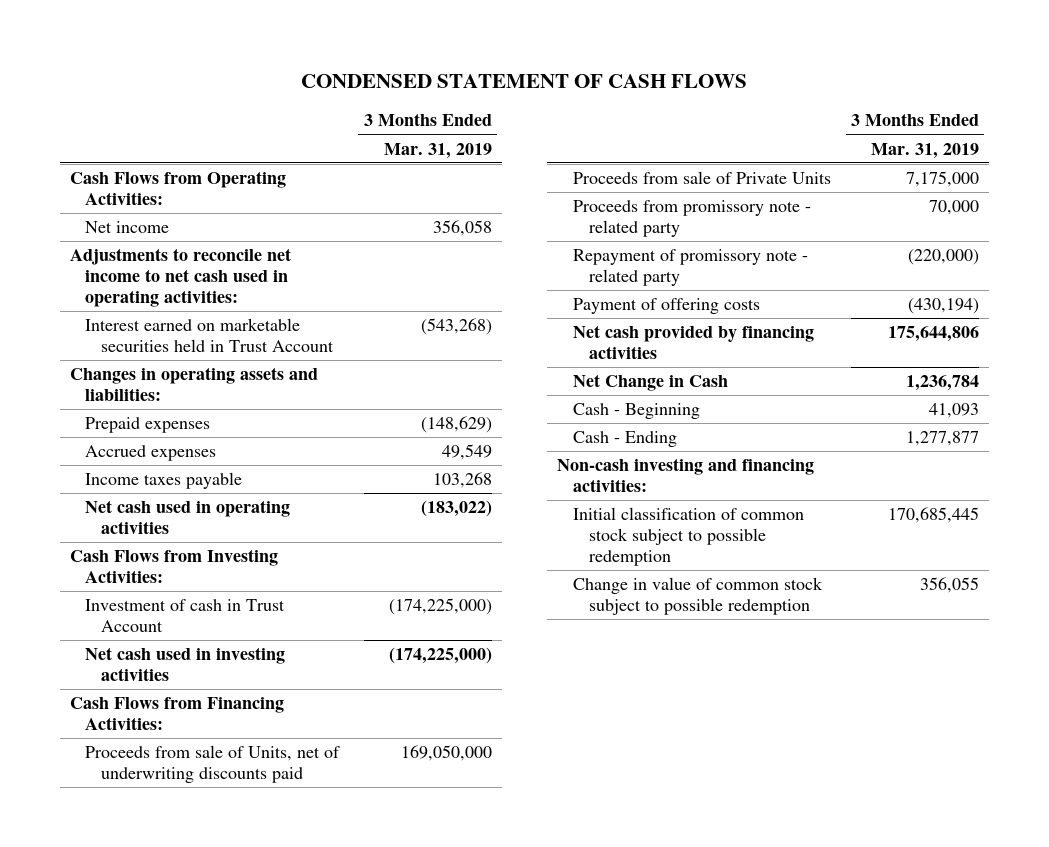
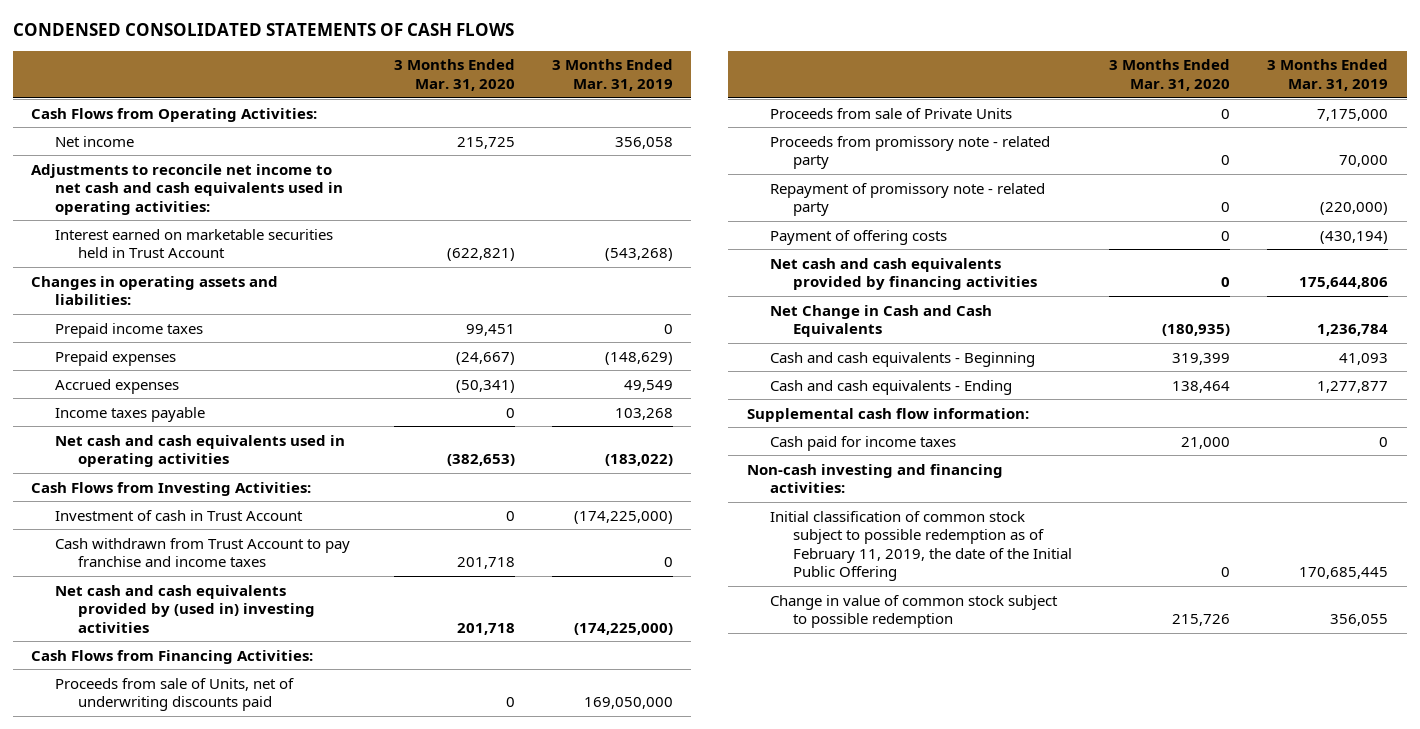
- CONDENSED STATEMENT OF CASH FLOWS
+ CONDENSED CONSOLIDATED STATEMENTS OF CASH FLOWS
- | 3 Months Ended Mar. 31, 2019
+ | 3 Months Ended Mar. 31, 2020 | 3 Months Ended Mar. 31, 2019
- Adjustments to reconcile net income to net cash used in operating activities:
+ Adjustments to reconcile net income to net cash and cash equivalents used in operating activities:
+ Prepaid income taxes | 99,451 | 0
- Net cash used in operating activities | (183,022)
+ Net cash and cash equivalents used in operating activities | (382,653) | (183,022)
- Net cash used in investing activities | (174,225,000)
+ Cash withdrawn from Trust Account to pay franchise and income taxes | 201,718 | 0
+ Net cash and cash equivalents provided by (used in) investing activities | 201,718 | (174,225,000)
- Net cash provided by financing activities | 175,644,806
- Net Change in Cash | 1,236,784
- Cash - Beginning | 41,093
- Cash - Ending | 1,277,877
+ Net cash and cash equivalents provided by financing activities | 0 | 175,644,806
+ Net Change in Cash and Cash Equivalents | (180,935) | 1,236,784
+ Cash and cash equivalents - Beginning | 319,399 | 41,093
+ Cash and cash equivalents - Ending | 138,464 | 1,277,877
+ Supplemental cash flow information:
+ Cash paid for income taxes | 21,000 | 0
- Initial classification of common stock subject to possible redemption | 170,685,445
+ Initial classification of common stock subject to possible redemption as of February 11, 2019, the date of the Initial Public Offering | 0 | 170,685,445

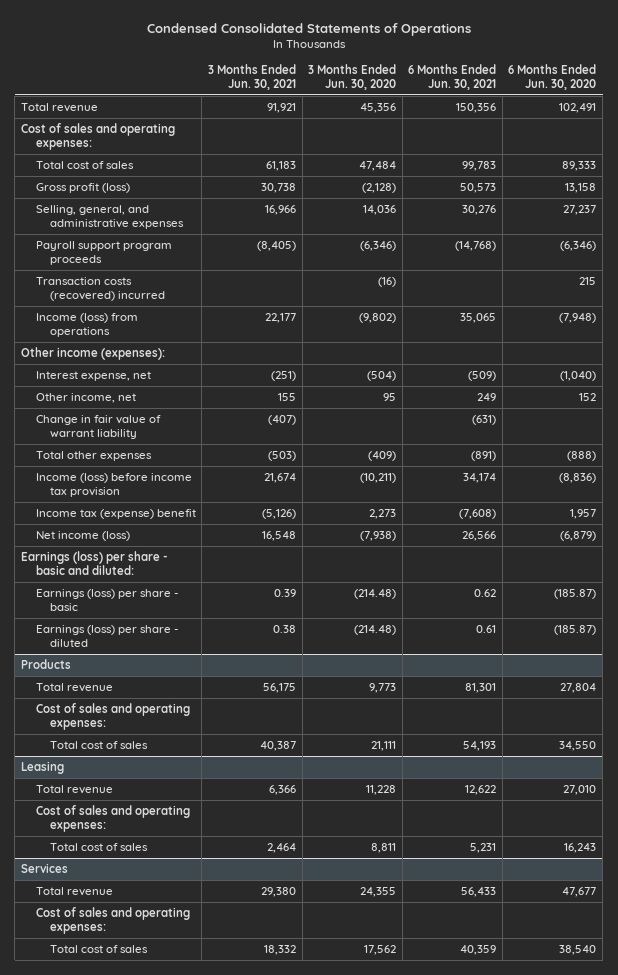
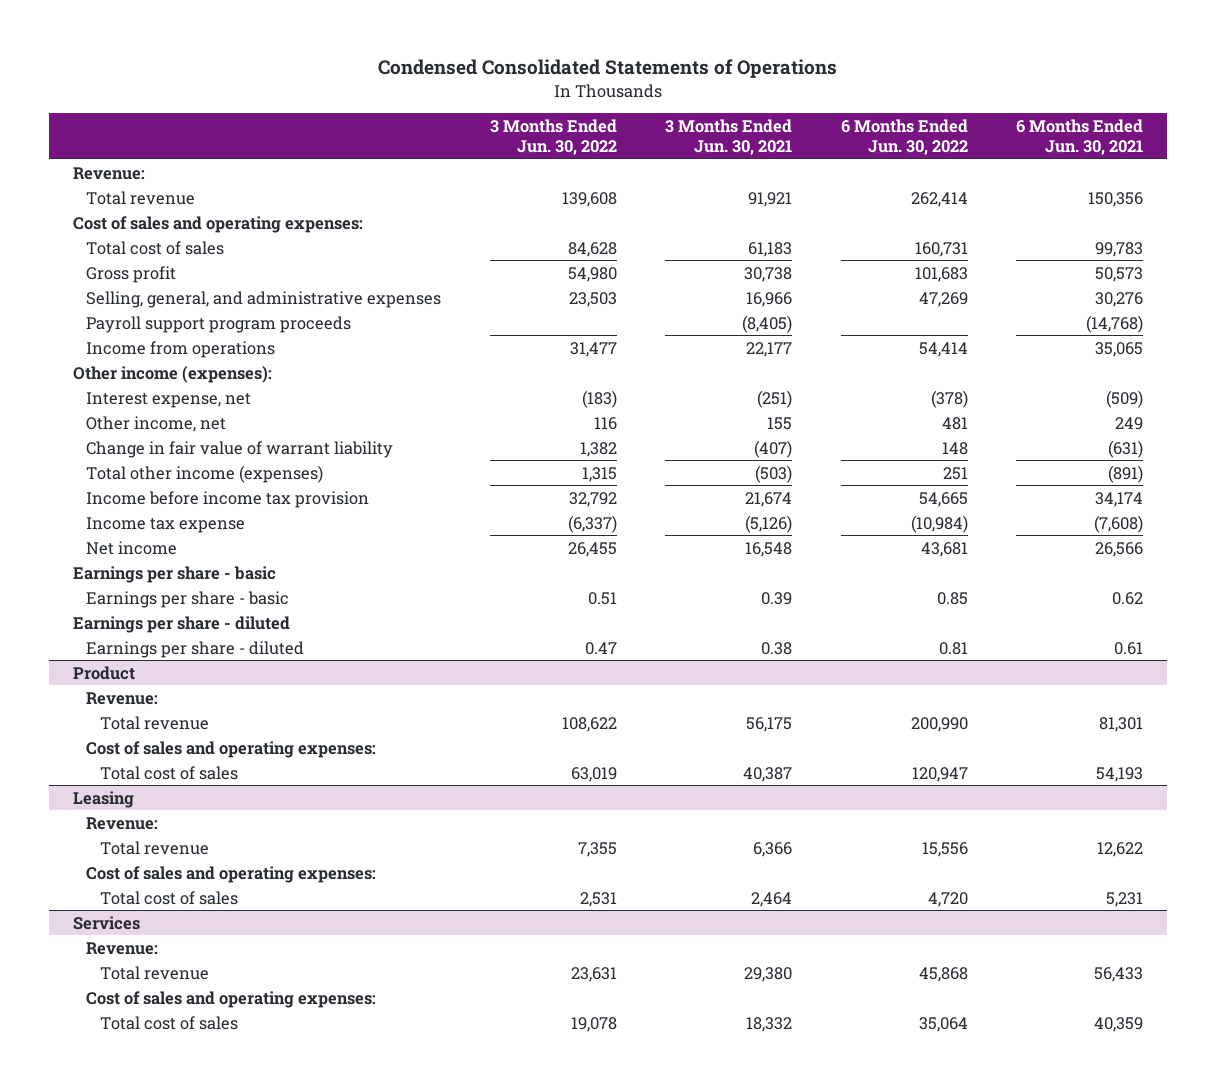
- | 3 Months Ended Jun. 30, 2021 | 3 Months Ended Jun. 30, 2020 | 6 Months Ended Jun. 30, 2021 | 6 Months Ended Jun. 30, 2020
+ | 3 Months Ended Jun. 30, 2022 | 3 Months Ended Jun. 30, 2021 | 6 Months Ended Jun. 30, 2022 | 6 Months Ended Jun. 30, 2021
+ Revenue:
- Gross profit (loss) | 30,738 | (2,128) | 50,573 | 13,158
+ Gross profit | 54,980 | 30,738 | 101,683 | 50,573
- Transaction costs (recovered) incurred | | (16) | | 215
- Income (loss) from operations | 22,177 | (9,802) | 35,065 | (7,948)
+ Income from operations | 31,477 | 22,177 | 54,414 | 35,065
- Total other expenses | (503) | (409) | (891) | (888)
- Income (loss) before income tax provision | 21,674 | (10,211) | 34,174 | (8,836)
- Income tax (expense) benefit | (5,126) | 2,273 | (7,608) | 1,957
- Net income (loss) | 16,548 | (7,938) | 26,566 | (6,879)
- Earnings (loss) per share - basic and diluted:
- Earnings (loss) per share - basic | 0.39 | (214.48) | 0.62 | (185.87)
- Earnings (loss) per share - diluted | 0.38 | (214.48) | 0.61 | (185.87)
- Products
+ Total other income (expenses) | 1,315 | (503) | 251 | (891)
+ Income before income tax provision | 32,792 | 21,674 | 54,665 | 34,174
+ Income tax expense | (6,337) | (5,126) | (10,984) | (7,608)
+ Net income | 26,455 | 16,548 | 43,681 | 26,566
+ Earnings per share - basic
+ Earnings per share - basic | 0.51 | 0.39 | 0.85 | 0.62
+ Earnings per share - diluted
+ Earnings per share - diluted | 0.47 | 0.38 | 0.81 | 0.61
+ Product
+ Revenue:
@ Leasing
+ Revenue:
@ Services
+ Revenue:

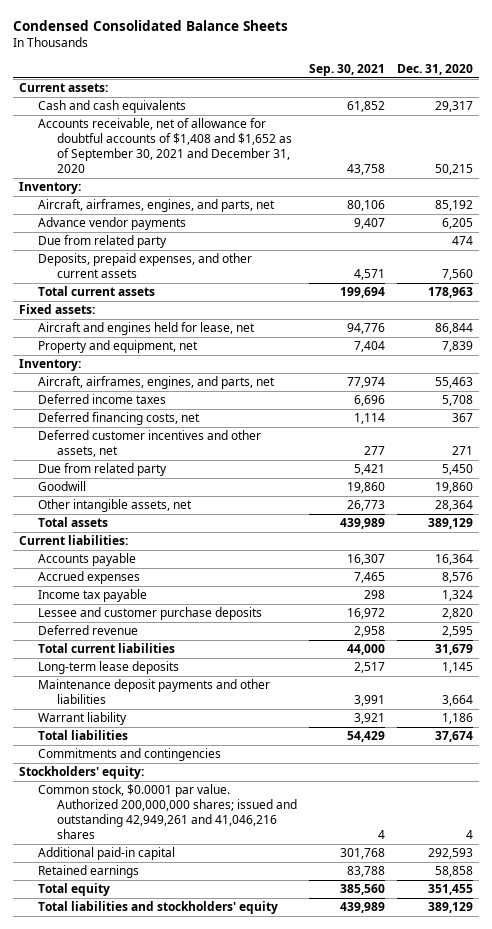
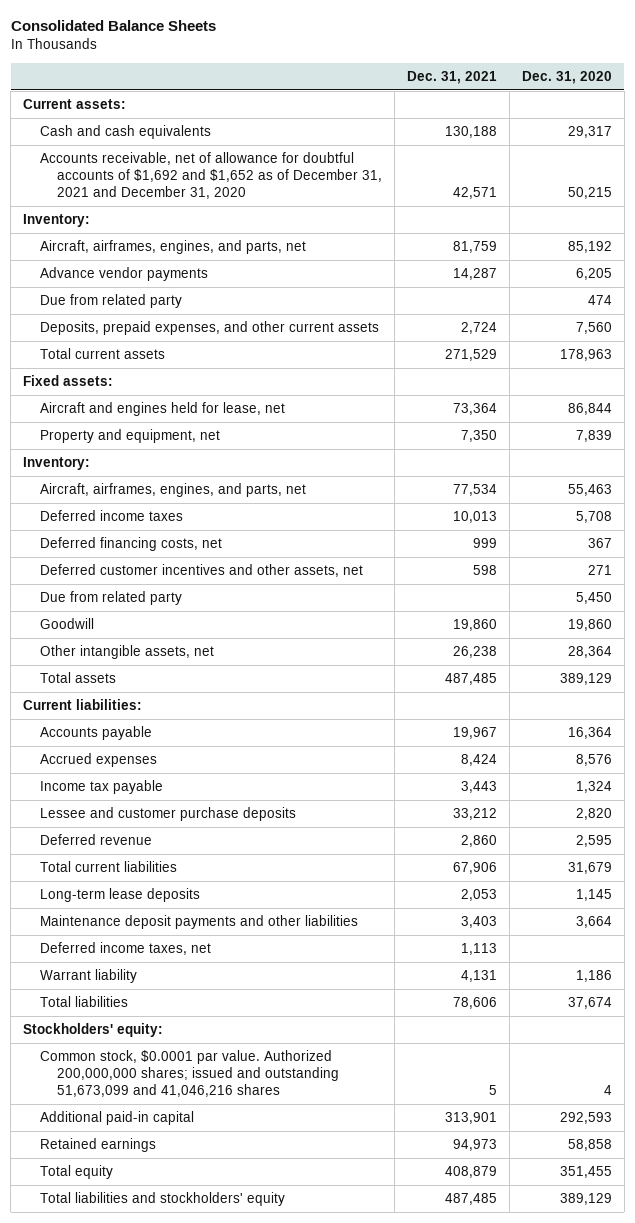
- Condensed Consolidated Balance Sheets
+ Consolidated Balance Sheets
- | Sep. 30, 2021 | Dec. 31, 2020
+ | Dec. 31, 2021 | Dec. 31, 2020
- Accounts receivable, net of allowance for doubtful accounts of $1,408 and $1,652 as of September 30, 2021 and December 31, 2020 | 43,758 | 50,215
+ Accounts receivable, net of allowance for doubtful accounts of $1,692 and $1,652 as of December 31, 2021 and December 31, 2020 | 42,571 | 50,215
+ Deferred income taxes, net | 1,113 |
- Commitments and contingencies
- Common stock, $0.0001 par value. Authorized 200,000,000 shares; issued and outstanding 42,949,261 and 41,046,216 shares | 4 | 4
+ Common stock, $0.0001 par value. Authorized 200,000,000 shares; issued and outstanding 51,673,099 and 41,046,216 shares | 5 | 4

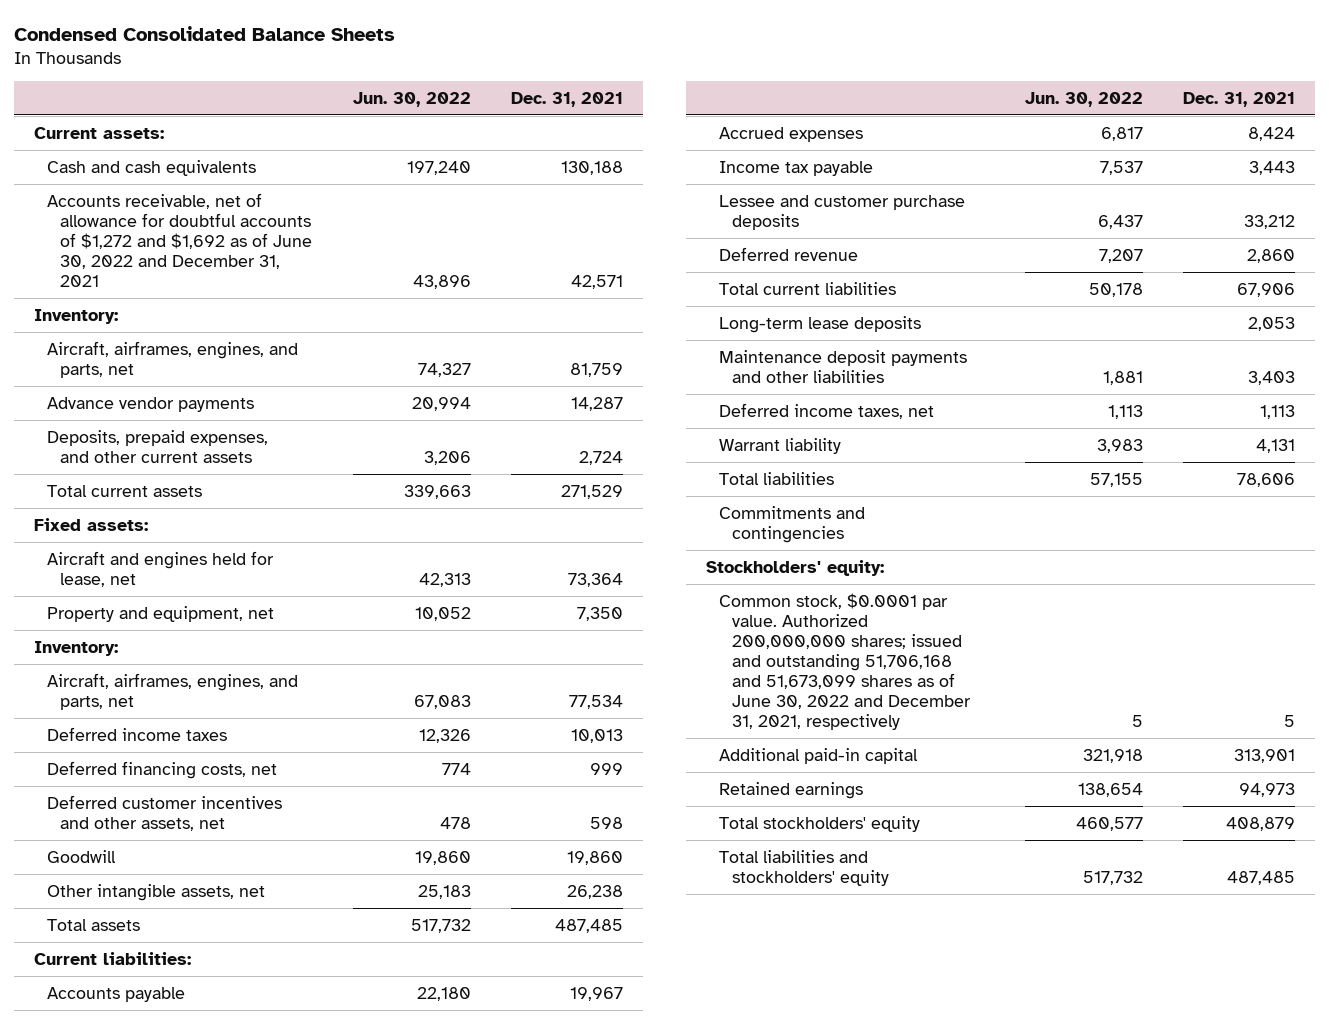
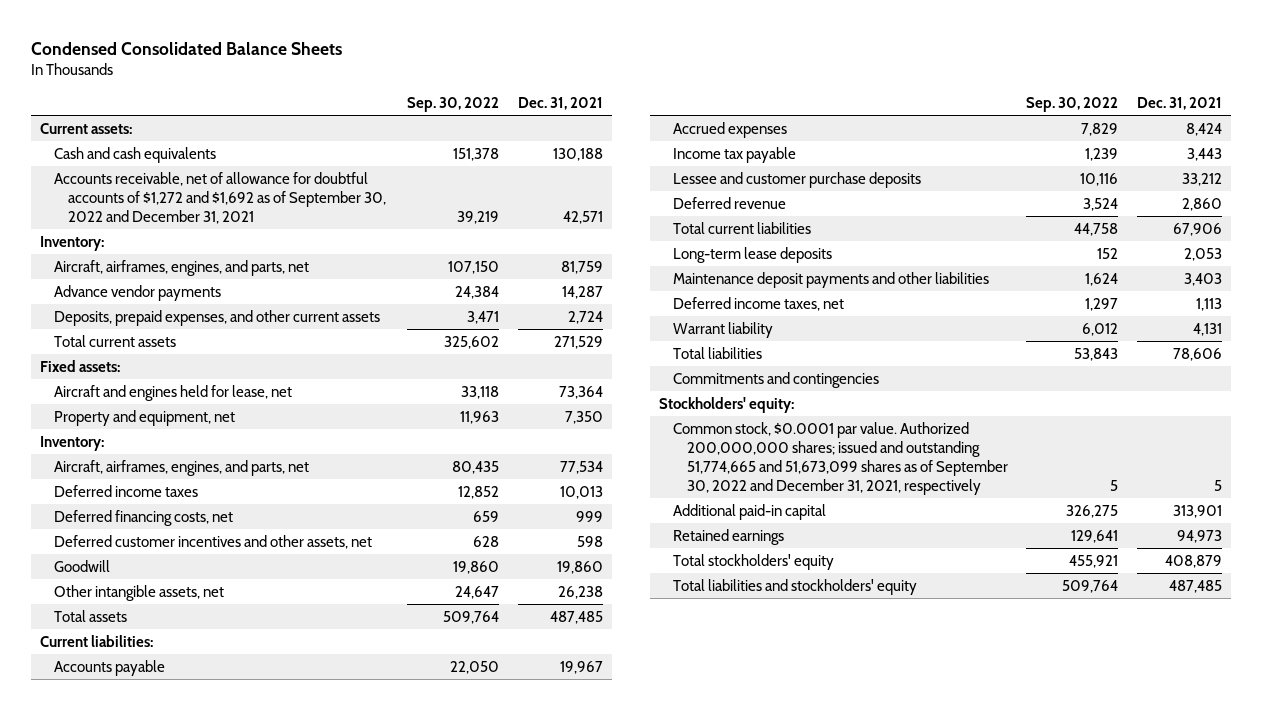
- | Jun. 30, 2022 | Dec. 31, 2021
+ | Sep. 30, 2022 | Dec. 31, 2021
- Accounts receivable, net of allowance for doubtful accounts of $1,272 and $1,692 as of June 30, 2022 and December 31, 2021 | 43,896 | 42,571
+ Accounts receivable, net of allowance for doubtful accounts of $1,272 and $1,692 as of September 30, 2022 and December 31, 2021 | 39,219 | 42,571
- Common stock, $0.0001 par value. Authorized 200,000,000 shares; issued and outstanding 51,706,168 and 51,673,099 shares as of June 30, 2022 and December 31, 2021, respectively | 5 | 5
+ Common stock, $0.0001 par value. Authorized 200,000,000 shares; issued and outstanding 51,774,665 and 51,673,099 shares as of September 30, 2022 and December 31, 2021, respectively | 5 | 5

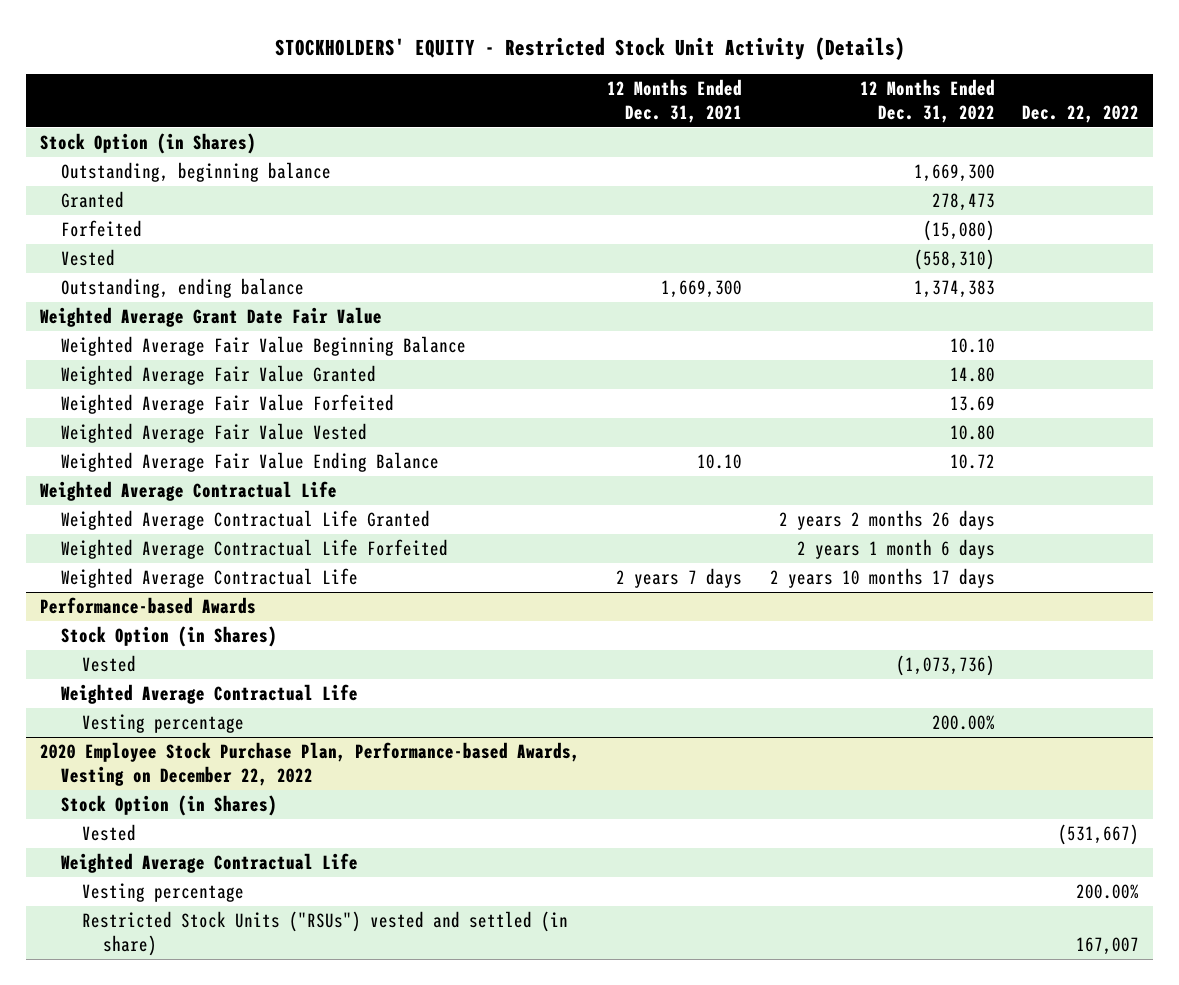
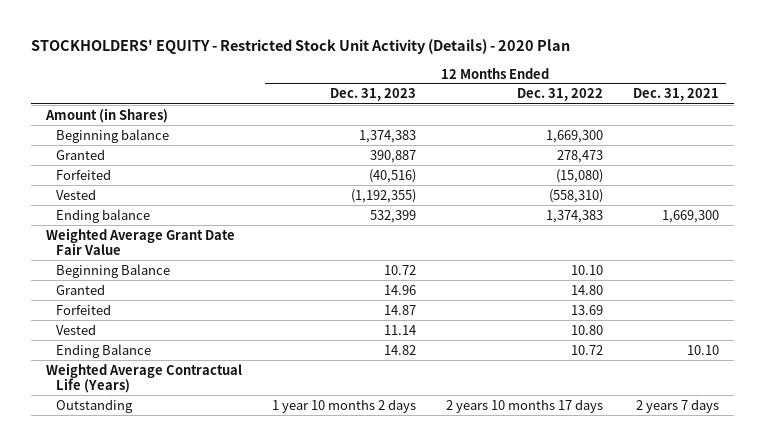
- STOCKHOLDERS' EQUITY - Restricted Stock Unit Activity (Details)
+ STOCKHOLDERS' EQUITY - Restricted Stock Unit Activity (Details) - 2020 Plan
- | 12 Months Ended Dec. 31, 2021 | 12 Months Ended Dec. 31, 2022 | Dec. 22, 2022
+ | 12 Months Ended Dec. 31, 2023 | 12 Months Ended Dec. 31, 2022 | 12 Months Ended Dec. 31, 2021
- Stock Option (in Shares)
- Outstanding, beginning balance | | 1,669,300 |
+ Amount (in Shares)
+ Beginning balance | 1,374,383 | 1,669,300 |
- Outstanding, ending balance | 1,669,300 | 1,374,383 |
+ Ending balance | 532,399 | 1,374,383 | 1,669,300
- Weighted Average Fair Value Beginning Balance | | 10.10 |
- Weighted Average Fair Value Granted | | 14.80 |
- Weighted Average Fair Value Forfeited | | 13.69 |
- Weighted Average Fair Value Vested | | 10.80 |
- Weighted Average Fair Value Ending Balance | 10.10 | 10.72 |
- Weighted Average Contractual Life
- Weighted Average Contractual Life Granted | | 2 years 2 months 26 days |
- Weighted Average Contractual Life Forfeited | | 2 years 1 month 6 days |
- Weighted Average Contractual Life | 2 years 7 days | 2 years 10 months 17 days |
- Performance-based Awards
- Stock Option (in Shares)
- Vested | | (1,073,736) |
- Weighted Average Contractual Life
- Vesting percentage | | 200.00% |
- 2020 Employee Stock Purchase Plan, Performance-based Awards, Vesting on December 22, 2022
- Stock Option (in Shares)
- Vested | | | (531,667)
- Weighted Average Contractual Life
- Vesting percentage | | | 200.00%
- Restricted Stock Units ("RSUs") vested and settled (in share) | | | 167,007
+ Beginning Balance | 10.72 | 10.10 |
+ Granted | 14.96 | 14.80 |
+ Forfeited | 14.87 | 13.69 |
+ Vested | 11.14 | 10.80 |
+ Ending Balance | 14.82 | 10.72 | 10.10
+ Weighted Average Contractual Life (Years)
+ Outstanding | 1 year 10 months 2 days | 2 years 10 months 17 days | 2 years 7 days

